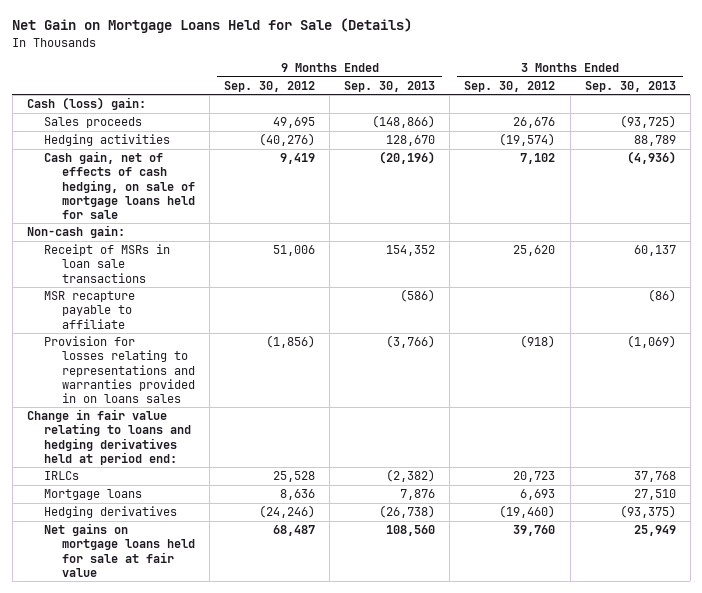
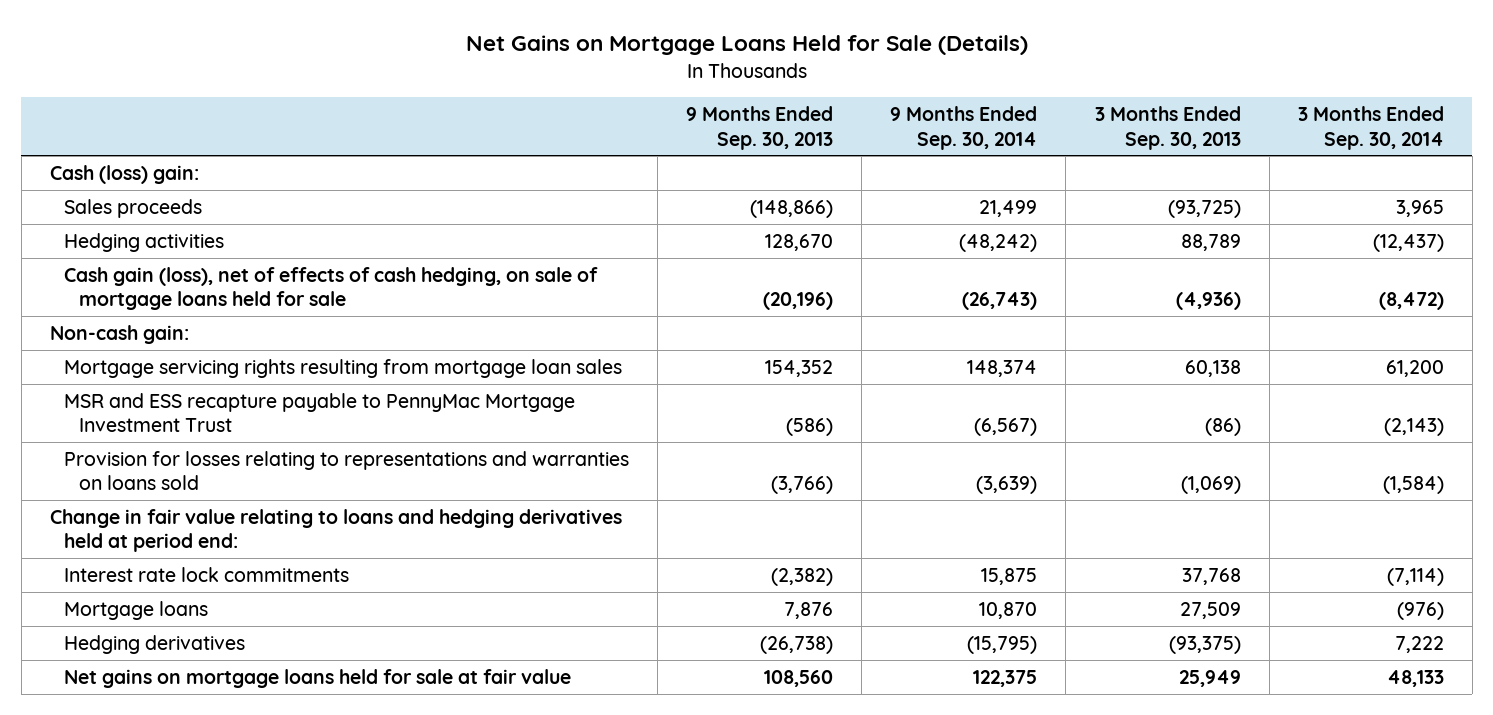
- Net Gain on Mortgage Loans Held for Sale (Details)
+ Net Gains on Mortgage Loans Held for Sale (Details)
- | 9 Months Ended Sep. 30, 2012 | 9 Months Ended Sep. 30, 2013 | 3 Months Ended Sep. 30, 2012 | 3 Months Ended Sep. 30, 2013
+ | 9 Months Ended Sep. 30, 2013 | 9 Months Ended Sep. 30, 2014 | 3 Months Ended Sep. 30, 2013 | 3 Months Ended Sep. 30, 2014
- Cash gain, net of effects of cash hedging, on sale of mortgage loans held for sale | 9,419 | (20,196) | 7,102 | (4,936)
+ Cash gain (loss), net of effects of cash hedging, on sale of mortgage loans held for sale | (20,196) | (26,743) | (4,936) | (8,472)
- Receipt of MSRs in loan sale transactions | 51,006 | 154,352 | 25,620 | 60,137
- MSR recapture payable to affiliate | | (586) | | (86)
- Provision for losses relating to representations and warranties provided in on loans sales | (1,856) | (3,766) | (918) | (1,069)
+ Mortgage servicing rights resulting from mortgage loan sales | 154,352 | 148,374 | 60,138 | 61,200
+ MSR and ESS recapture payable to PennyMac Mortgage Investment Trust | (586) | (6,567) | (86) | (2,143)
+ Provision for losses relating to representations and warranties on loans sold | (3,766) | (3,639) | (1,069) | (1,584)
- IRLCs | 25,528 | (2,382) | 20,723 | 37,768
- Mortgage loans | 8,636 | 7,876 | 6,693 | 27,510
+ Interest rate lock commitments | (2,382) | 15,875 | 37,768 | (7,114)
+ Mortgage loans | 7,876 | 10,870 | 27,509 | (976)

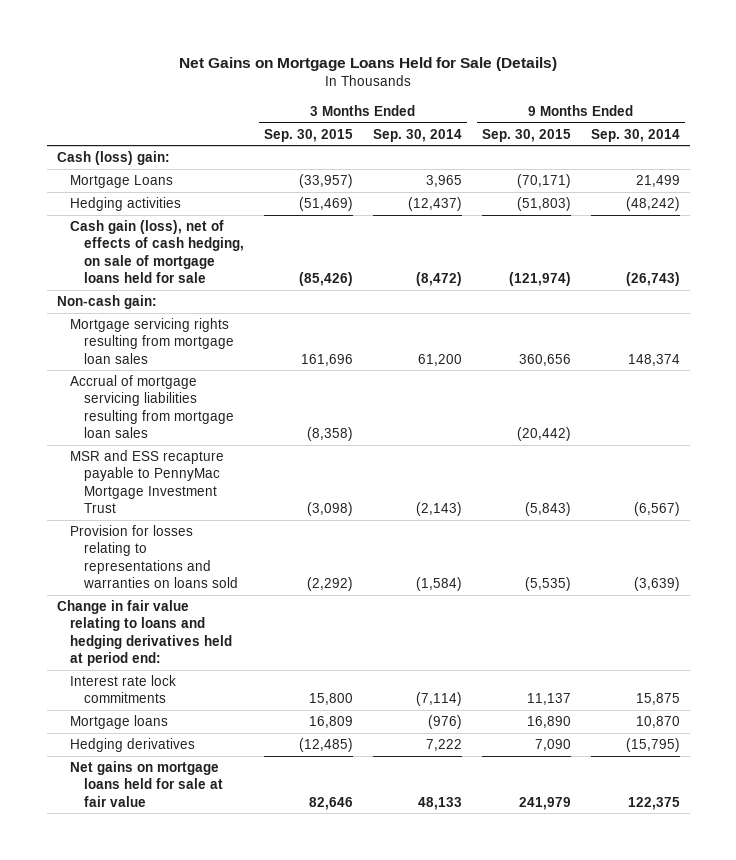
- | 9 Months Ended Sep. 30, 2013 | 9 Months Ended Sep. 30, 2014 | 3 Months Ended Sep. 30, 2013 | 3 Months Ended Sep. 30, 2014
+ | 3 Months Ended Sep. 30, 2015 | 3 Months Ended Sep. 30, 2014 | 9 Months Ended Sep. 30, 2015 | 9 Months Ended Sep. 30, 2014
- Sales proceeds | (148,866) | 21,499 | (93,725) | 3,965
+ Mortgage Loans | (33,957) | 3,965 | (70,171) | 21,499
+ Accrual of mortgage servicing liabilities resulting from mortgage loan sales | (8,358) | | (20,442) |

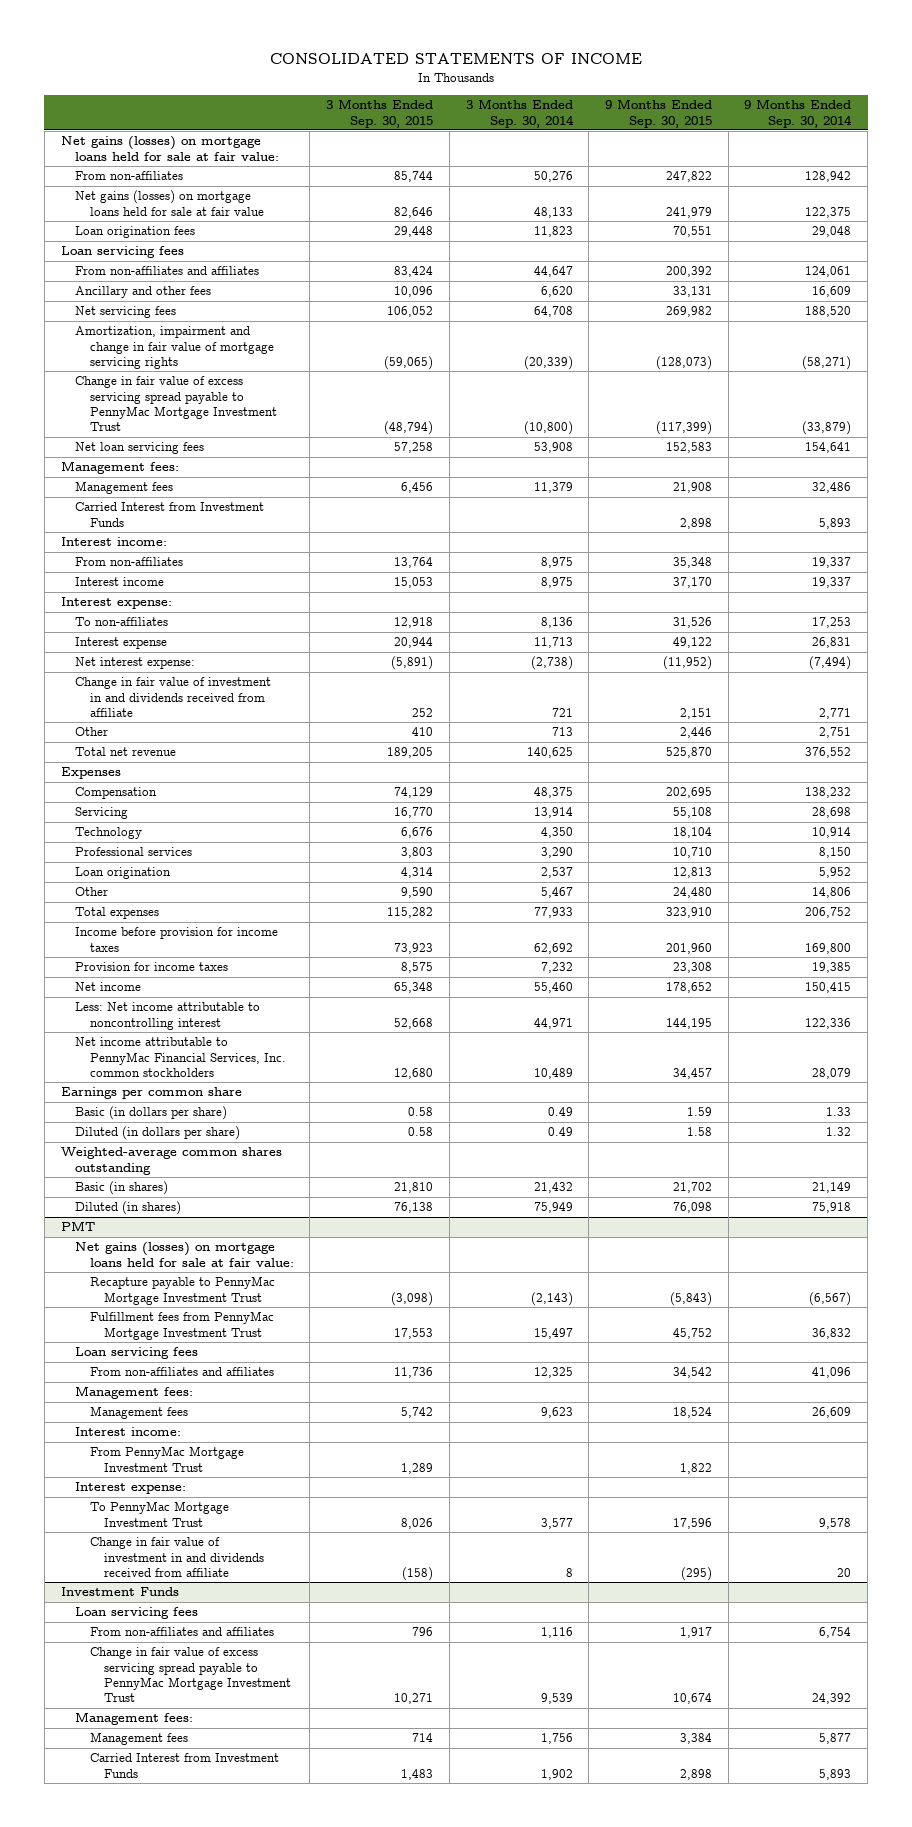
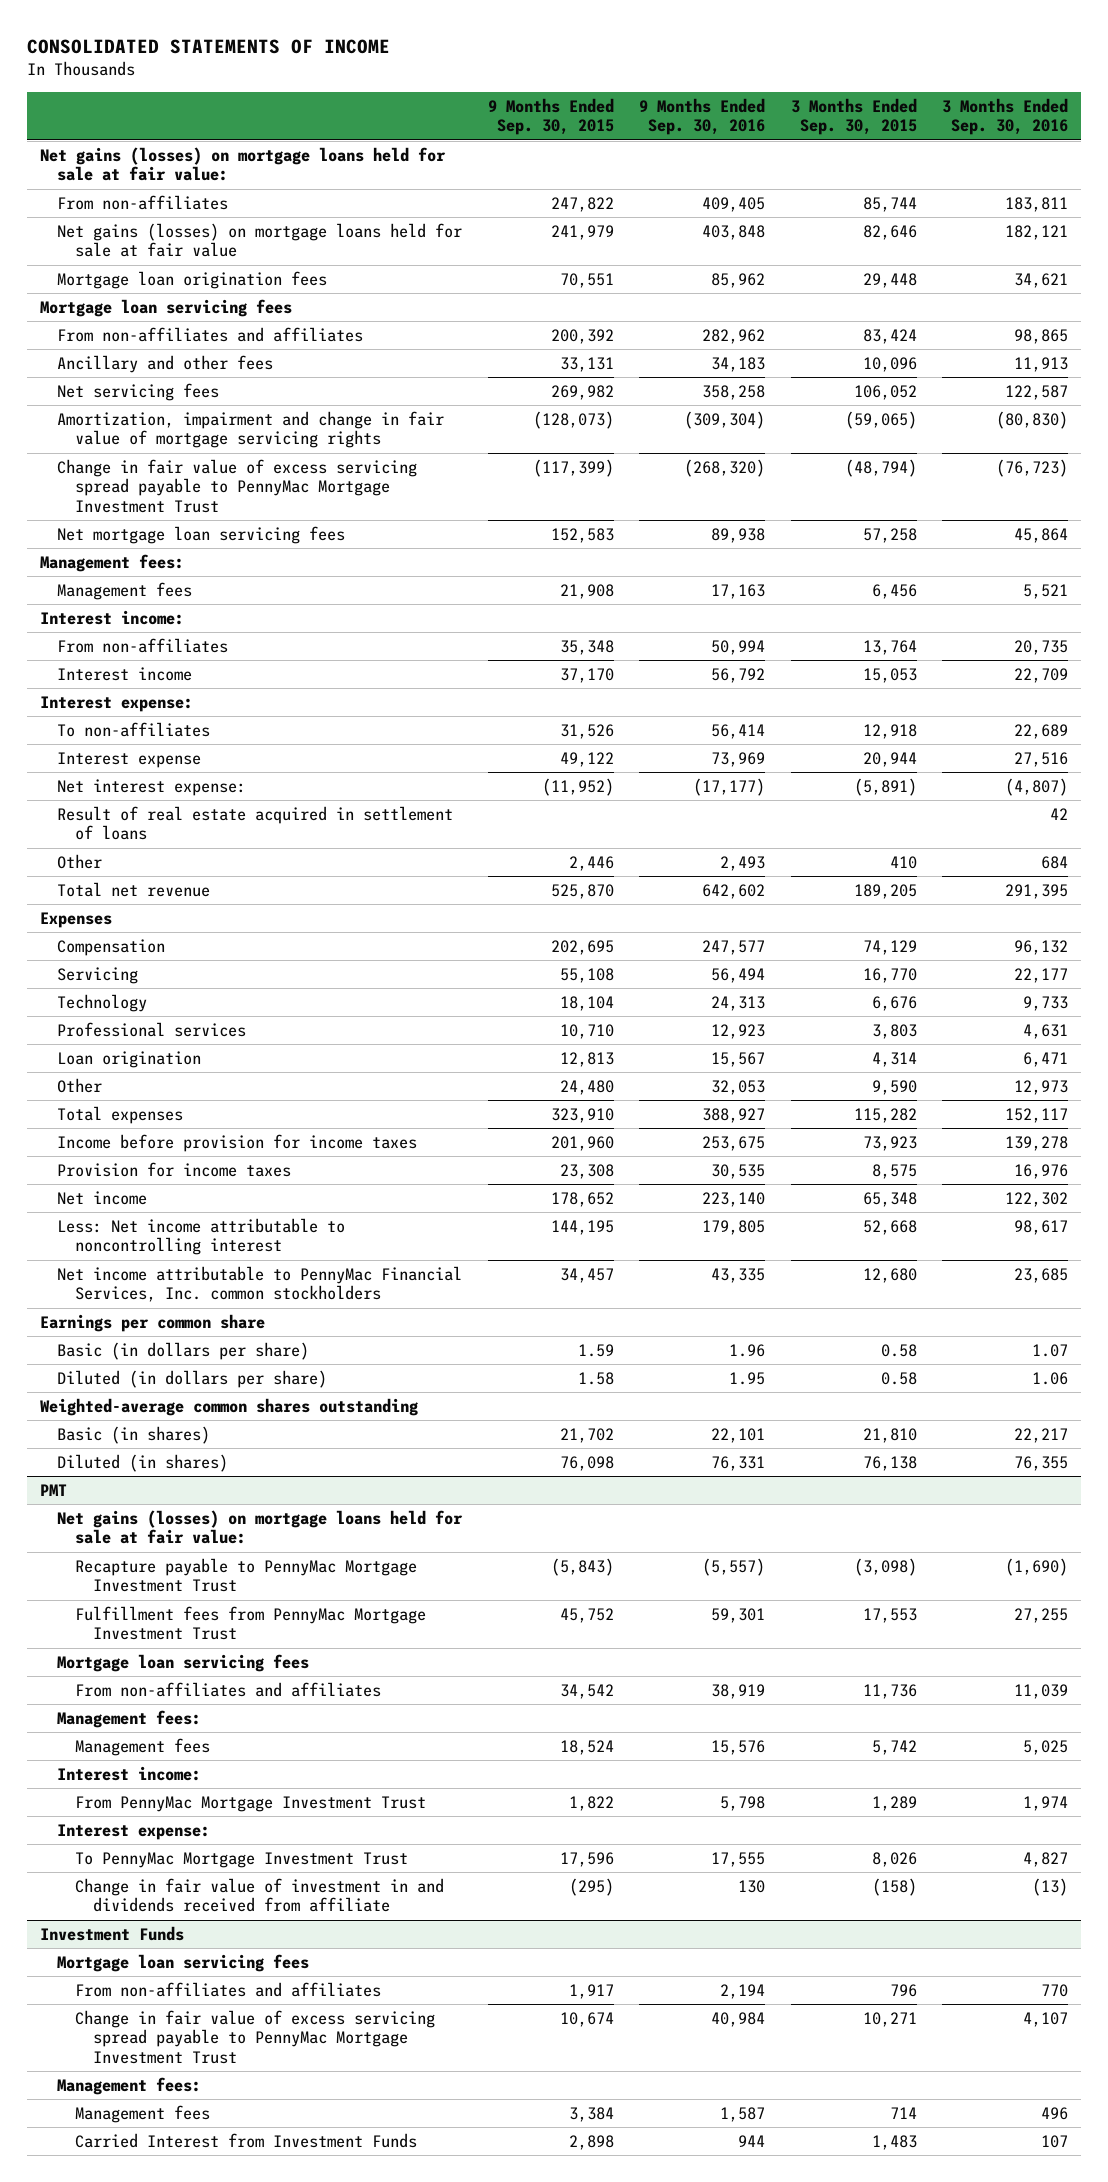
- | 3 Months Ended Sep. 30, 2015 | 3 Months Ended Sep. 30, 2014 | 9 Months Ended Sep. 30, 2015 | 9 Months Ended Sep. 30, 2014
+ | 9 Months Ended Sep. 30, 2015 | 9 Months Ended Sep. 30, 2016 | 3 Months Ended Sep. 30, 2015 | 3 Months Ended Sep. 30, 2016
- Loan origination fees | 29,448 | 11,823 | 70,551 | 29,048
- Loan servicing fees
+ Mortgage loan origination fees | 70,551 | 85,962 | 29,448 | 34,621
+ Mortgage loan servicing fees
- Net loan servicing fees | 57,258 | 53,908 | 152,583 | 154,641
+ Net mortgage loan servicing fees | 152,583 | 89,938 | 57,258 | 45,864
- Carried Interest from Investment Funds | | | 2,898 | 5,893
- Change in fair value of investment in and dividends received from affiliate | 252 | 721 | 2,151 | 2,771
+ Result of real estate acquired in settlement of loans | | | | 42
@ PMT
- Loan servicing fees
+ Mortgage loan servicing fees
@ Investment Funds
- Loan servicing fees
+ Mortgage loan servicing fees

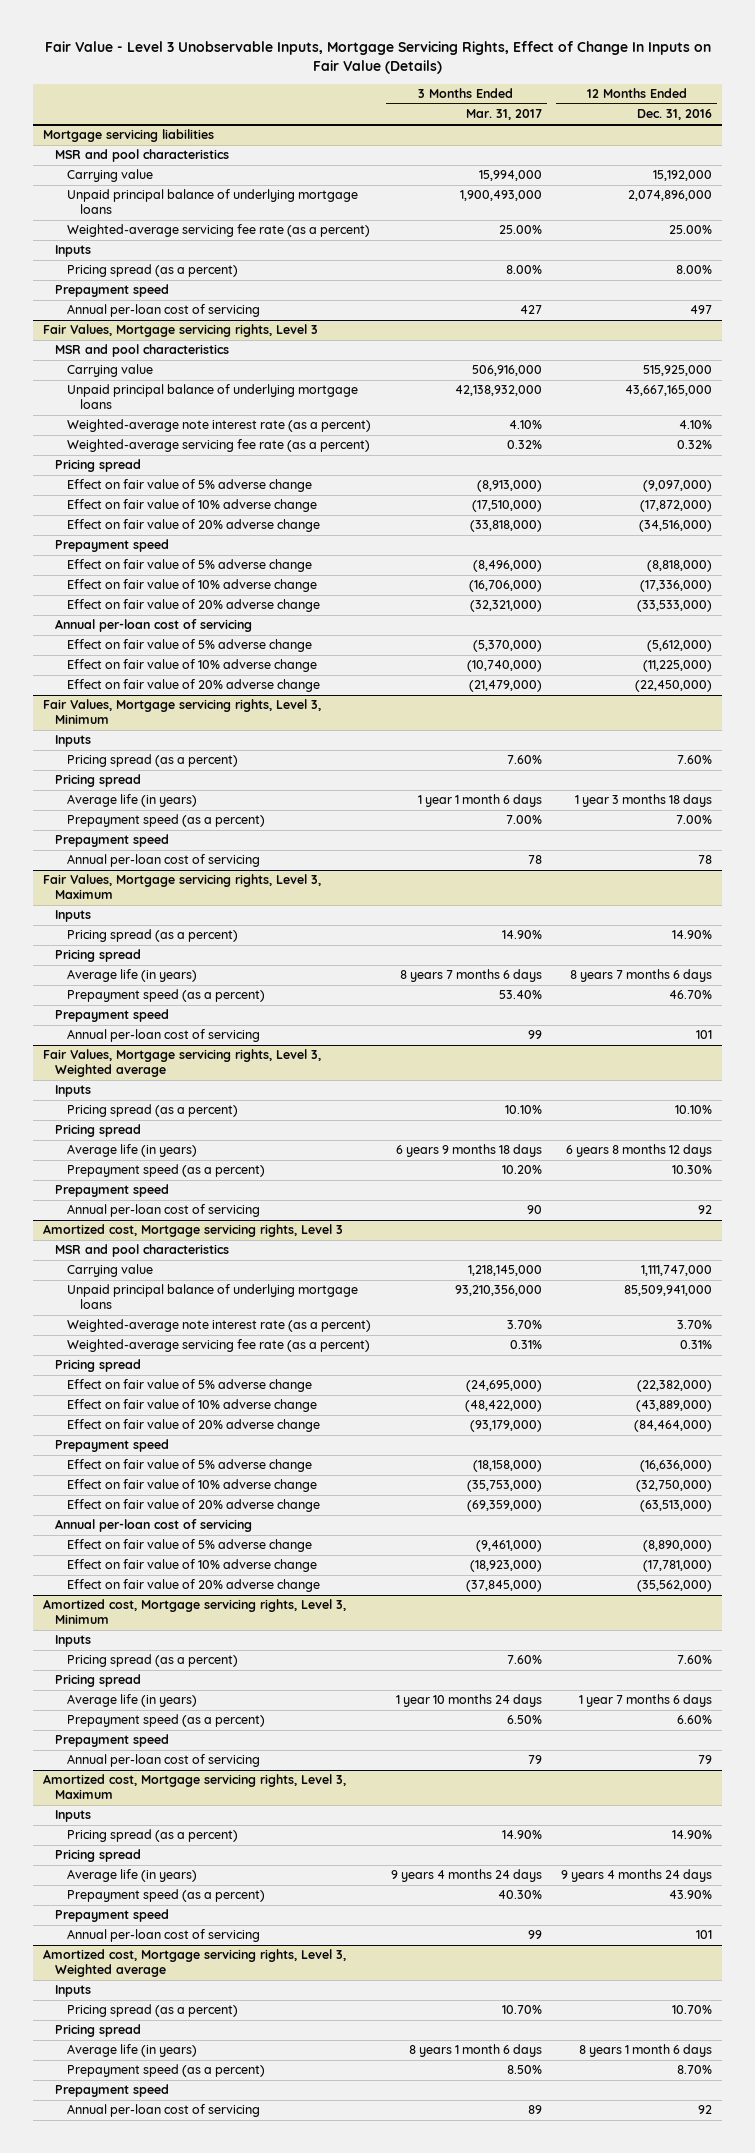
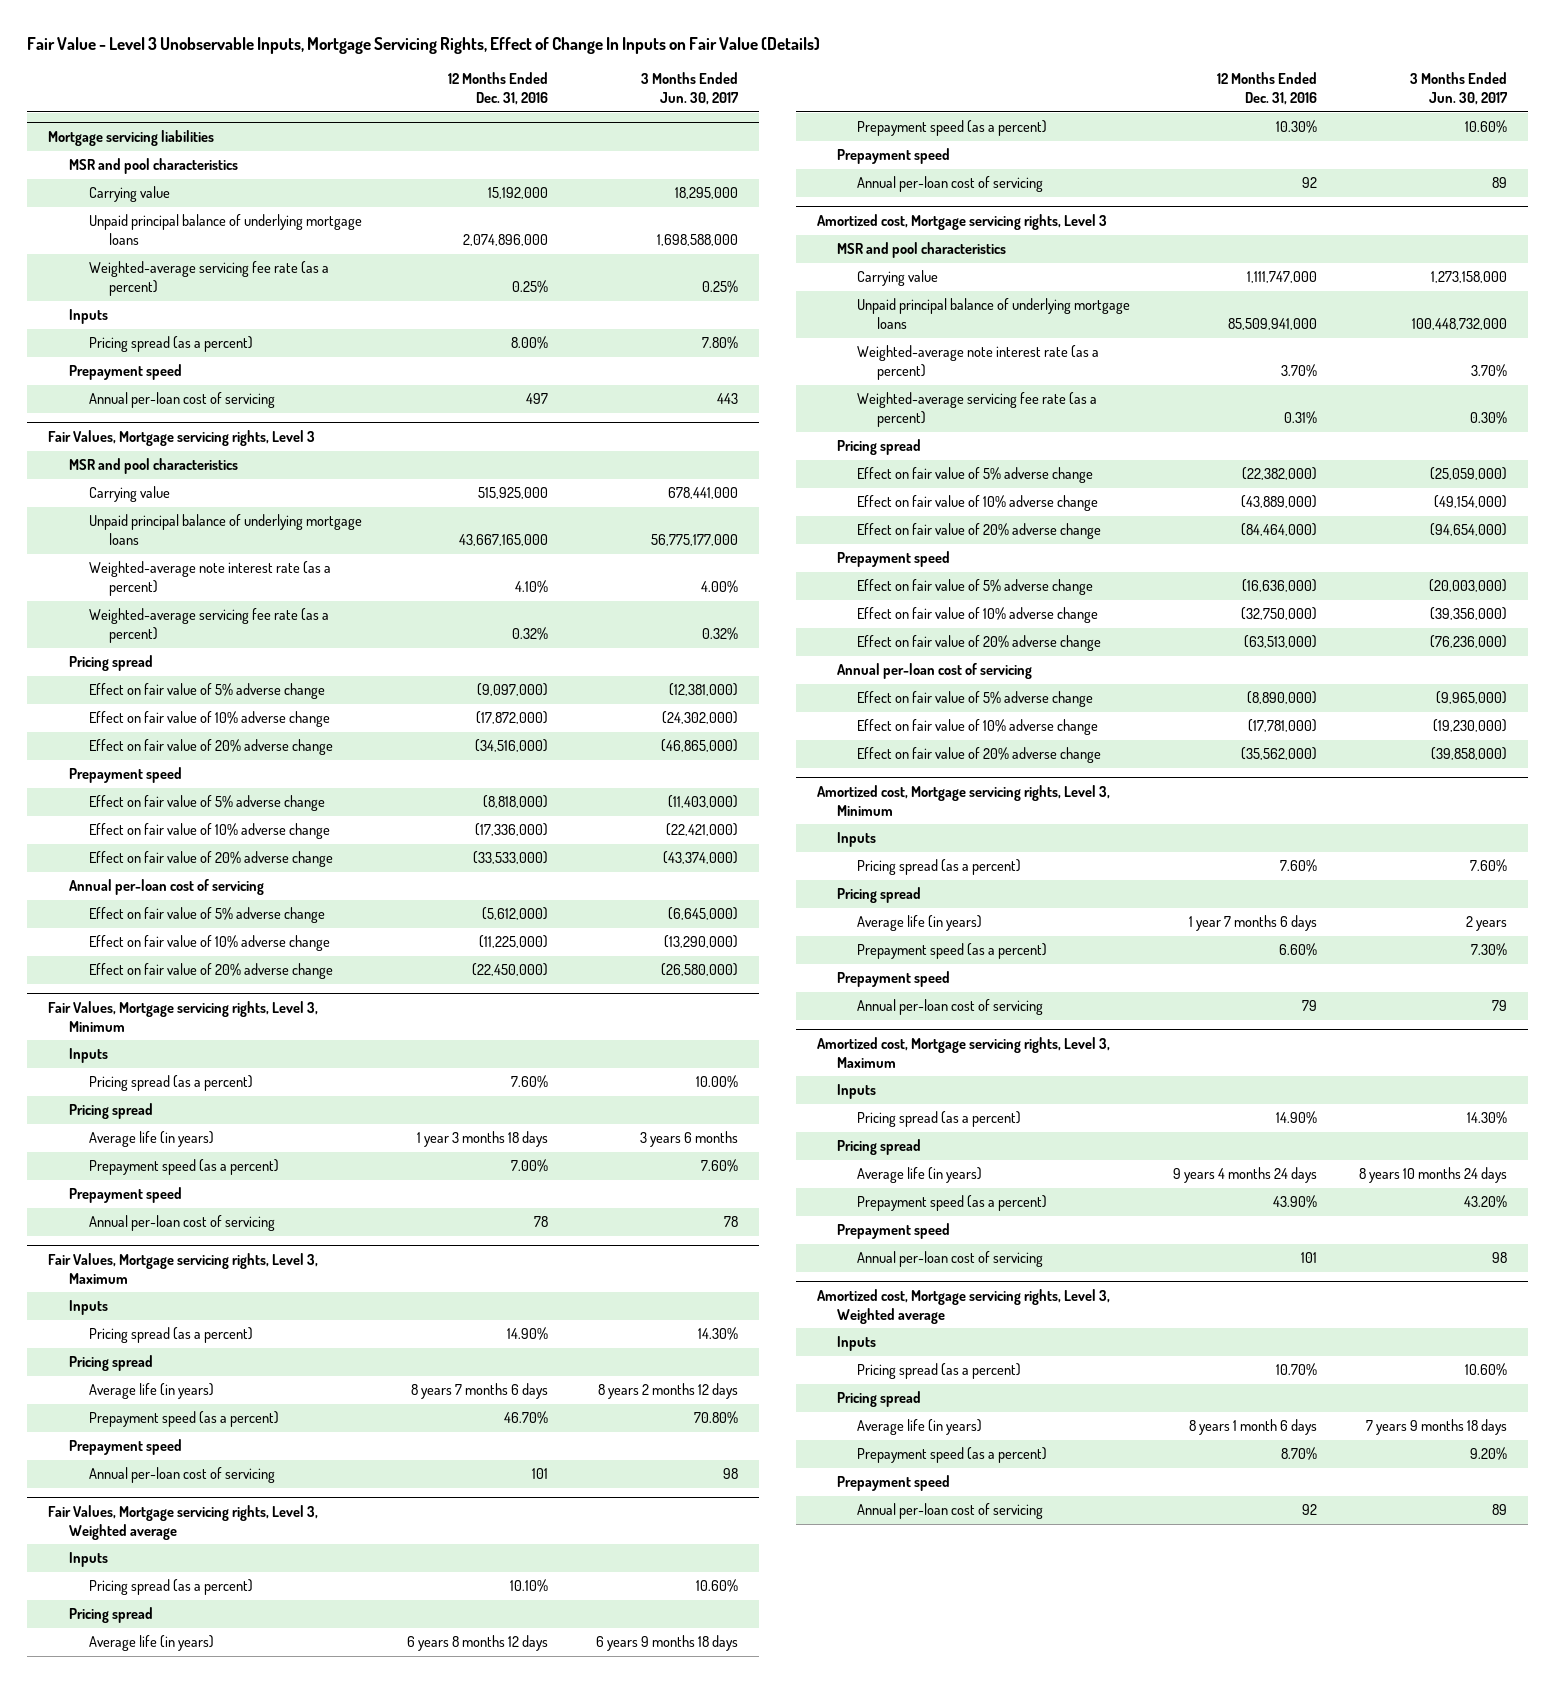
- | 3 Months Ended Mar. 31, 2017 | 12 Months Ended Dec. 31, 2016
+ | 12 Months Ended Dec. 31, 2016 | 3 Months Ended Jun. 30, 2017
@ Mortgage servicing liabilities
- Weighted-average servicing fee rate (as a percent) | 25.00% | 25.00%
+ Weighted-average servicing fee rate (as a percent) | 0.25% | 0.25%

